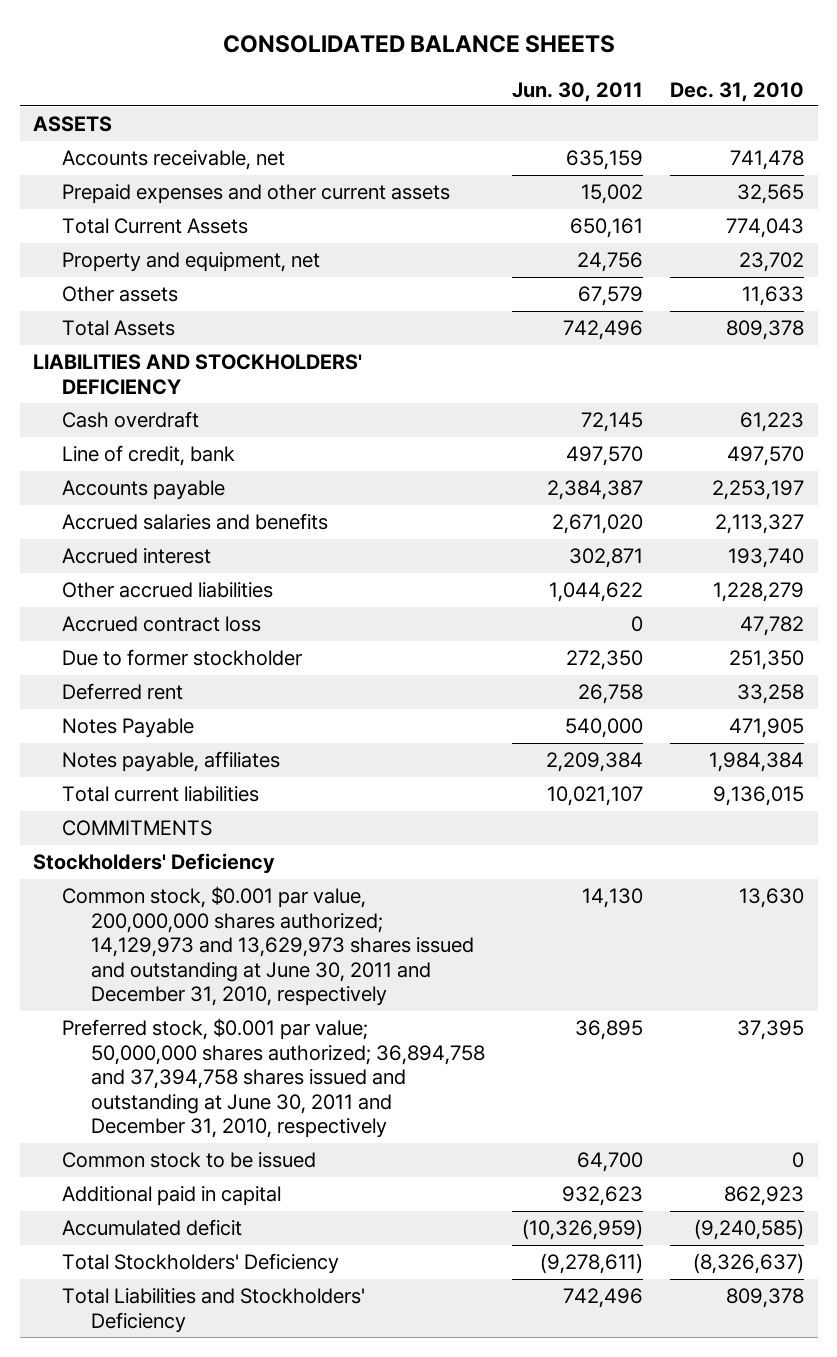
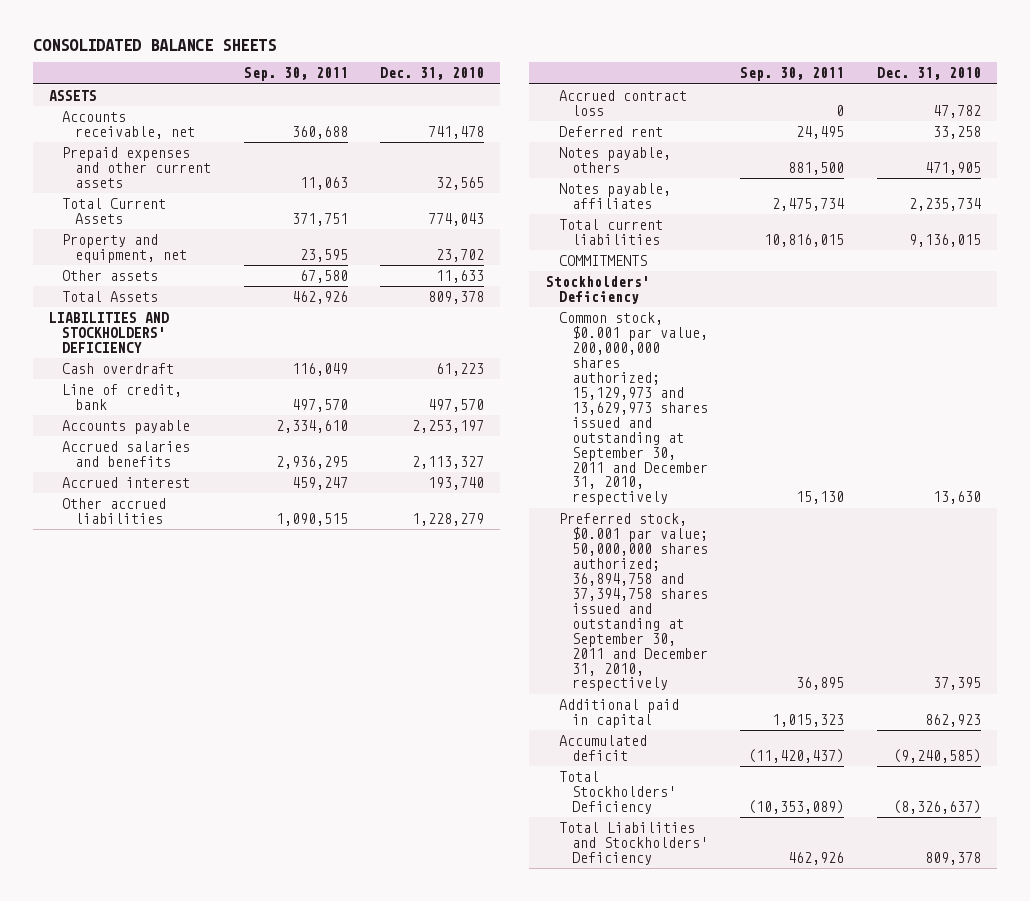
- | Jun. 30, 2011 | Dec. 31, 2010
+ | Sep. 30, 2011 | Dec. 31, 2010
- Due to former stockholder | 272,350 | 251,350
- Notes Payable | 540,000 | 471,905
- Notes payable, affiliates | 2,209,384 | 1,984,384
+ Notes payable, others | 881,500 | 471,905
+ Notes payable, affiliates | 2,475,734 | 2,235,734
- Common stock, $0.001 par value, 200,000,000 shares authorized; 14,129,973 and 13,629,973 shares issued and outstanding at June 30, 2011 and December 31, 2010, respectively | 14,130 | 13,630
- Preferred stock, $0.001 par value; 50,000,000 shares authorized; 36,894,758 and 37,394,758 shares issued and outstanding at June 30, 2011 and December 31, 2010, respectively | 36,895 | 37,395
- Common stock to be issued | 64,700 | 0
+ Common stock, $0.001 par value, 200,000,000 shares authorized; 15,129,973 and 13,629,973 shares issued and outstanding at September 30, 2011 and December 31, 2010, respectively | 15,130 | 13,630
+ Preferred stock, $0.001 par value; 50,000,000 shares authorized; 36,894,758 and 37,394,758 shares issued and outstanding at September 30, 2011 and December 31, 2010, respectively | 36,895 | 37,395

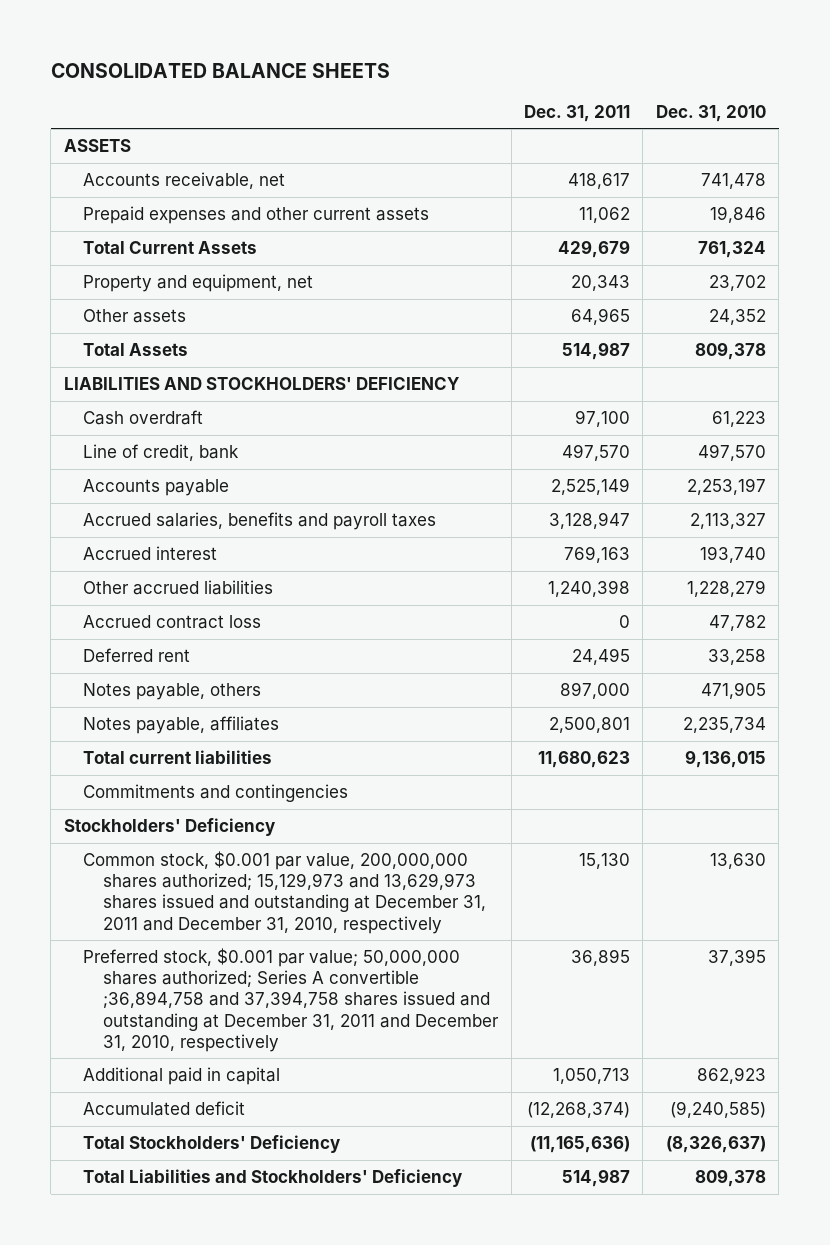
- | Sep. 30, 2011 | Dec. 31, 2010
+ | Dec. 31, 2011 | Dec. 31, 2010
- Prepaid expenses and other current assets | 11,063 | 32,565
- Total Current Assets | 371,751 | 774,043
+ Prepaid expenses and other current assets | 11,062 | 19,846
+ Total Current Assets | 429,679 | 761,324
- Other assets | 67,580 | 11,633
+ Other assets | 64,965 | 24,352
- Accrued salaries and benefits | 2,936,295 | 2,113,327
+ Accrued salaries, benefits and payroll taxes | 3,128,947 | 2,113,327
- COMMITMENTS
+ Commitments and contingencies
- Common stock, $0.001 par value, 200,000,000 shares authorized; 15,129,973 and 13,629,973 shares issued and outstanding at September 30, 2011 and December 31, 2010, respectively | 15,130 | 13,630
- Preferred stock, $0.001 par value; 50,000,000 shares authorized; 36,894,758 and 37,394,758 shares issued and outstanding at September 30, 2011 and December 31, 2010, respectively | 36,895 | 37,395
+ Common stock, $0.001 par value, 200,000,000 shares authorized; 15,129,973 and 13,629,973 shares issued and outstanding at December 31, 2011 and December 31, 2010, respectively | 15,130 | 13,630
+ Preferred stock, $0.001 par value; 50,000,000 shares authorized; Series A convertible ;36,894,758 and 37,394,758 shares issued and outstanding at December 31, 2011 and December 31, 2010, respectively | 36,895 | 37,395

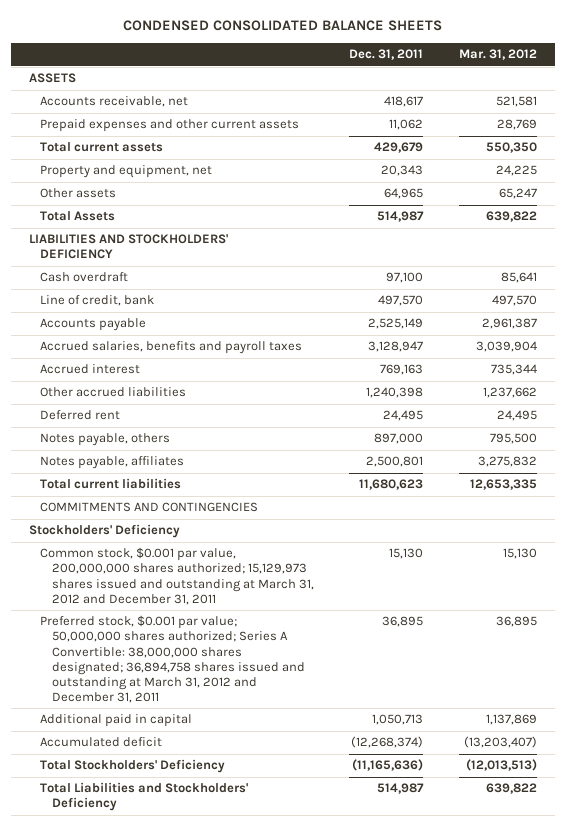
- CONSOLIDATED BALANCE SHEETS
+ CONDENSED CONSOLIDATED BALANCE SHEETS
- | Dec. 31, 2011 | Dec. 31, 2010
+ | Dec. 31, 2011 | Mar. 31, 2012
- Total Current Assets | 429,679 | 761,324
+ Total current assets | 429,679 | 550,350
- Accrued contract loss | 0 | 47,782
- Commitments and contingencies
+ COMMITMENTS AND CONTINGENCIES
- Common stock, $0.001 par value, 200,000,000 shares authorized; 15,129,973 and 13,629,973 shares issued and outstanding at December 31, 2011 and December 31, 2010, respectively | 15,130 | 13,630
- Preferred stock, $0.001 par value; 50,000,000 shares authorized; Series A convertible ;36,894,758 and 37,394,758 shares issued and outstanding at December 31, 2011 and December 31, 2010, respectively | 36,895 | 37,395
+ Common stock, $0.001 par value, 200,000,000 shares authorized; 15,129,973 shares issued and outstanding at March 31, 2012 and December 31, 2011 | 15,130 | 15,130
+ Preferred stock, $0.001 par value; 50,000,000 shares authorized; Series A Convertible: 38,000,000 shares designated; 36,894,758 shares issued and outstanding at March 31, 2012 and December 31, 2011 | 36,895 | 36,895

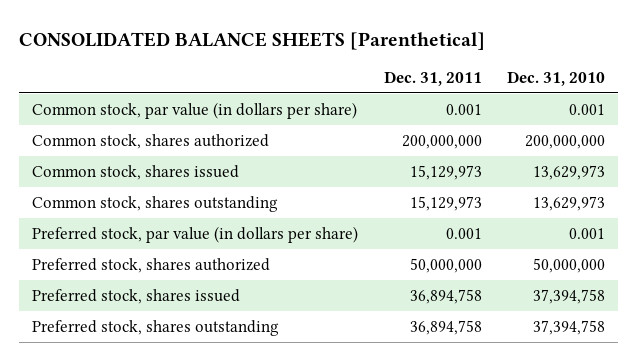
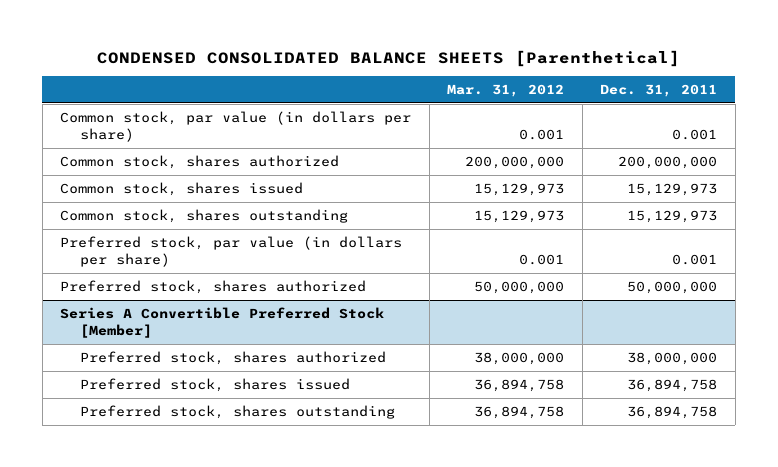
- CONSOLIDATED BALANCE SHEETS [Parenthetical]
+ CONDENSED CONSOLIDATED BALANCE SHEETS [Parenthetical]
- | Dec. 31, 2011 | Dec. 31, 2010
+ | Mar. 31, 2012 | Dec. 31, 2011
+ Series A Convertible Preferred Stock [Member]
+ Preferred stock, shares authorized | 38,000,000 | 38,000,000

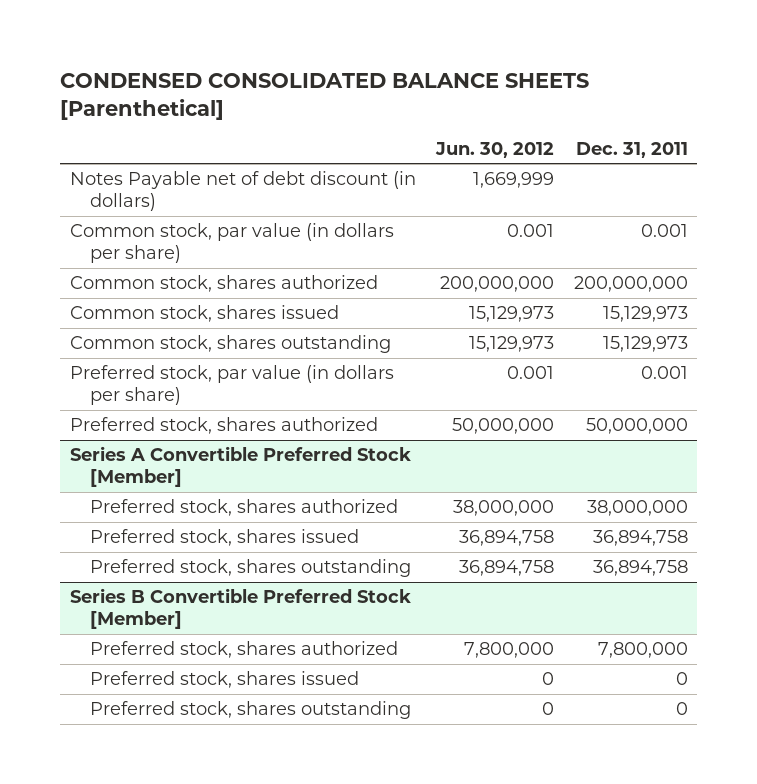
- | Mar. 31, 2012 | Dec. 31, 2011
+ | Jun. 30, 2012 | Dec. 31, 2011
+ Notes Payable net of debt discount (in dollars) | 1,669,999 |
+ Series B Convertible Preferred Stock [Member]
+ Preferred stock, shares authorized | 7,800,000 | 7,800,000
+ Preferred stock, shares issued | 0 | 0
+ Preferred stock, shares outstanding | 0 | 0

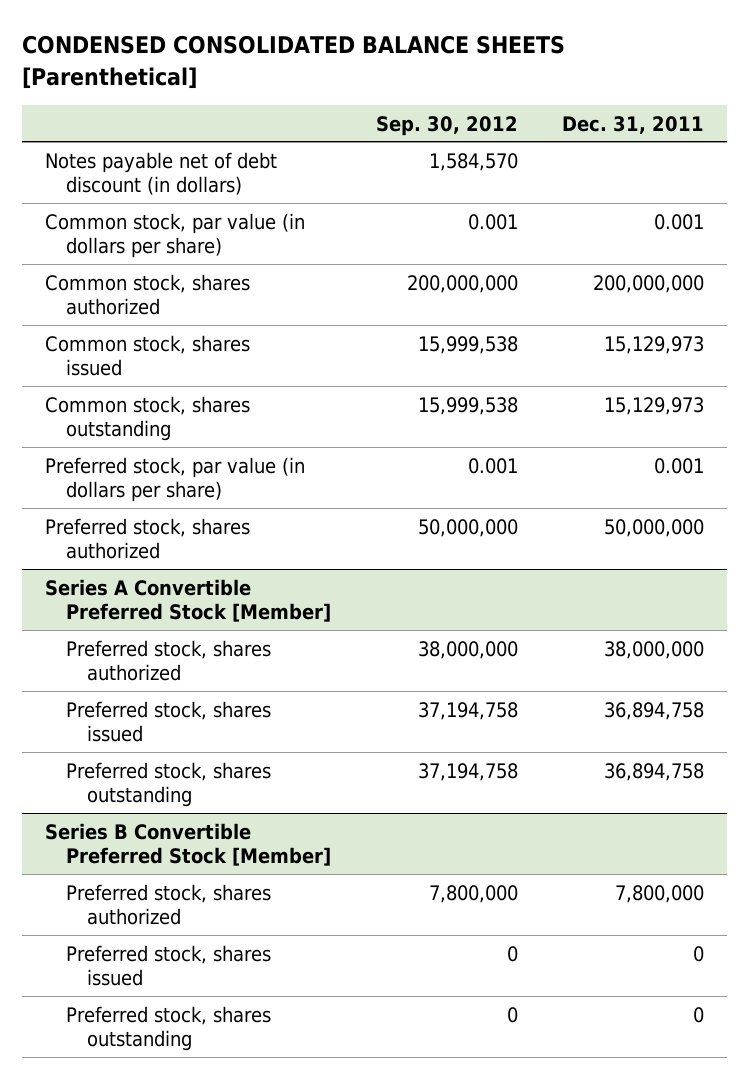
- | Jun. 30, 2012 | Dec. 31, 2011
+ | Sep. 30, 2012 | Dec. 31, 2011
- Notes Payable net of debt discount (in dollars) | 1,669,999 |
+ Notes payable net of debt discount (in dollars) | 1,584,570 |

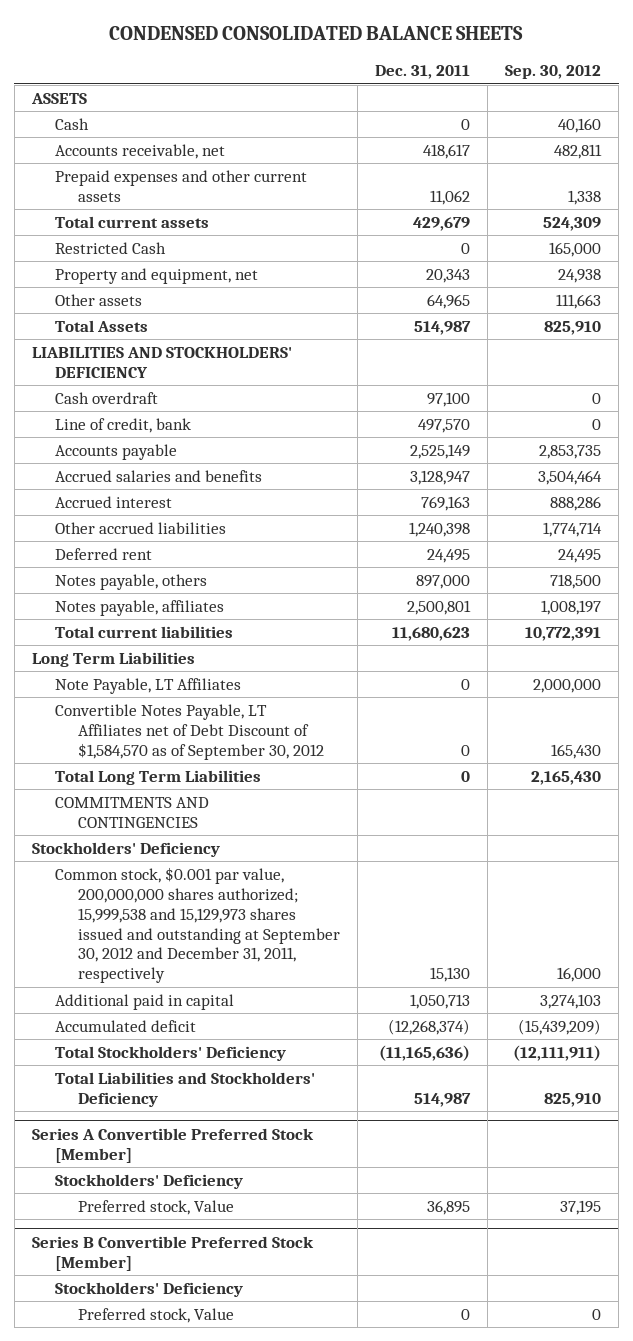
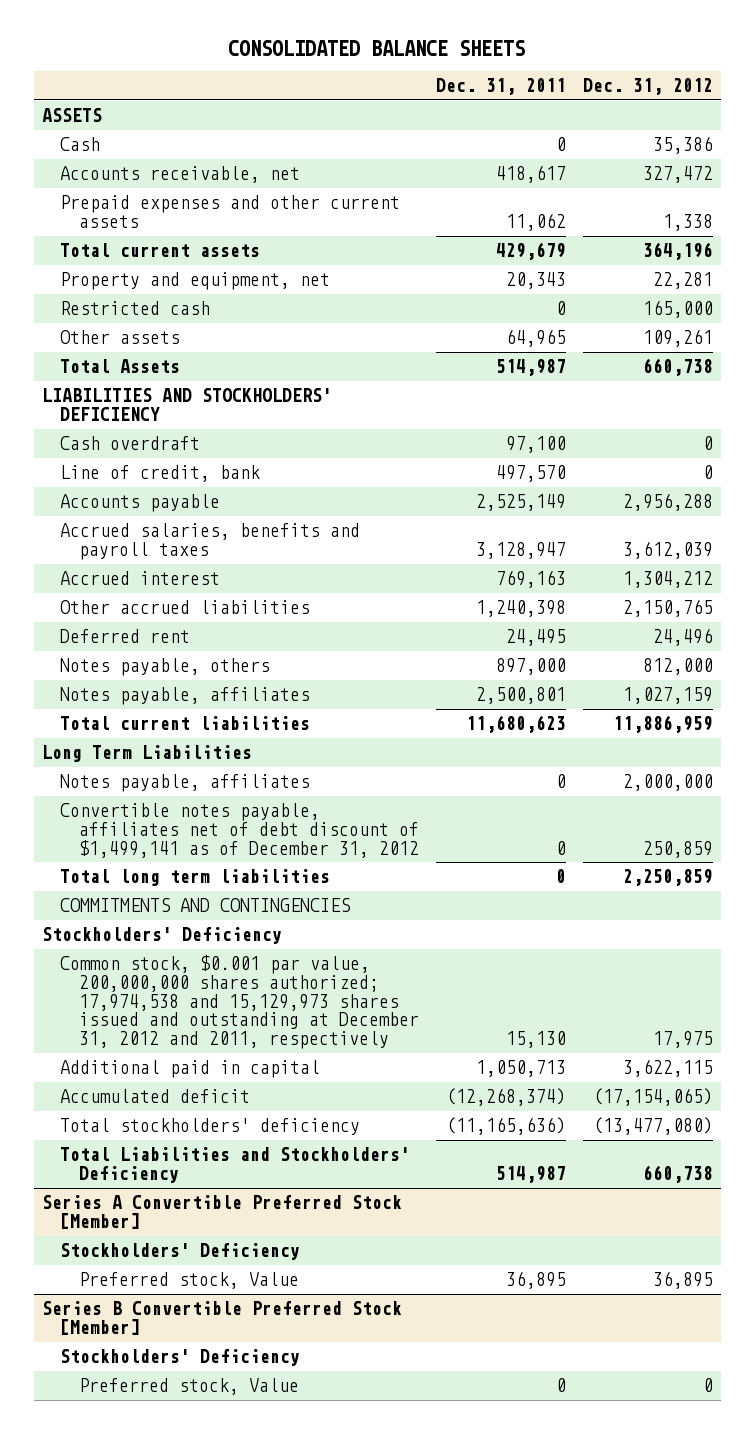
- CONDENSED CONSOLIDATED BALANCE SHEETS
+ CONSOLIDATED BALANCE SHEETS
- | Dec. 31, 2011 | Sep. 30, 2012
+ | Dec. 31, 2011 | Dec. 31, 2012
- Restricted Cash | 0 | 165,000
+ Restricted cash | 0 | 165,000
- Accrued salaries and benefits | 3,128,947 | 3,504,464
+ Accrued salaries, benefits and payroll taxes | 3,128,947 | 3,612,039
- Note Payable, LT Affiliates | 0 | 2,000,000
- Convertible Notes Payable, LT Affiliates net of Debt Discount of $1,584,570 as of September 30, 2012 | 0 | 165,430
- Total Long Term Liabilities | 0 | 2,165,430
+ Notes payable, affiliates | 0 | 2,000,000
+ Convertible notes payable, affiliates net of debt discount of $1,499,141 as of December 31, 2012 | 0 | 250,859
+ Total long term liabilities | 0 | 2,250,859
- Common stock, $0.001 par value, 200,000,000 shares authorized; 15,999,538 and 15,129,973 shares issued and outstanding at September 30, 2012 and December 31, 2011, respectively | 15,130 | 16,000
+ Common stock, $0.001 par value, 200,000,000 shares authorized; 17,974,538 and 15,129,973 shares issued and outstanding at December 31, 2012 and 2011, respectively | 15,130 | 17,975
- Total Stockholders' Deficiency | (11,165,636) | (12,111,911)
+ Total stockholders' deficiency | (11,165,636) | (13,477,080)

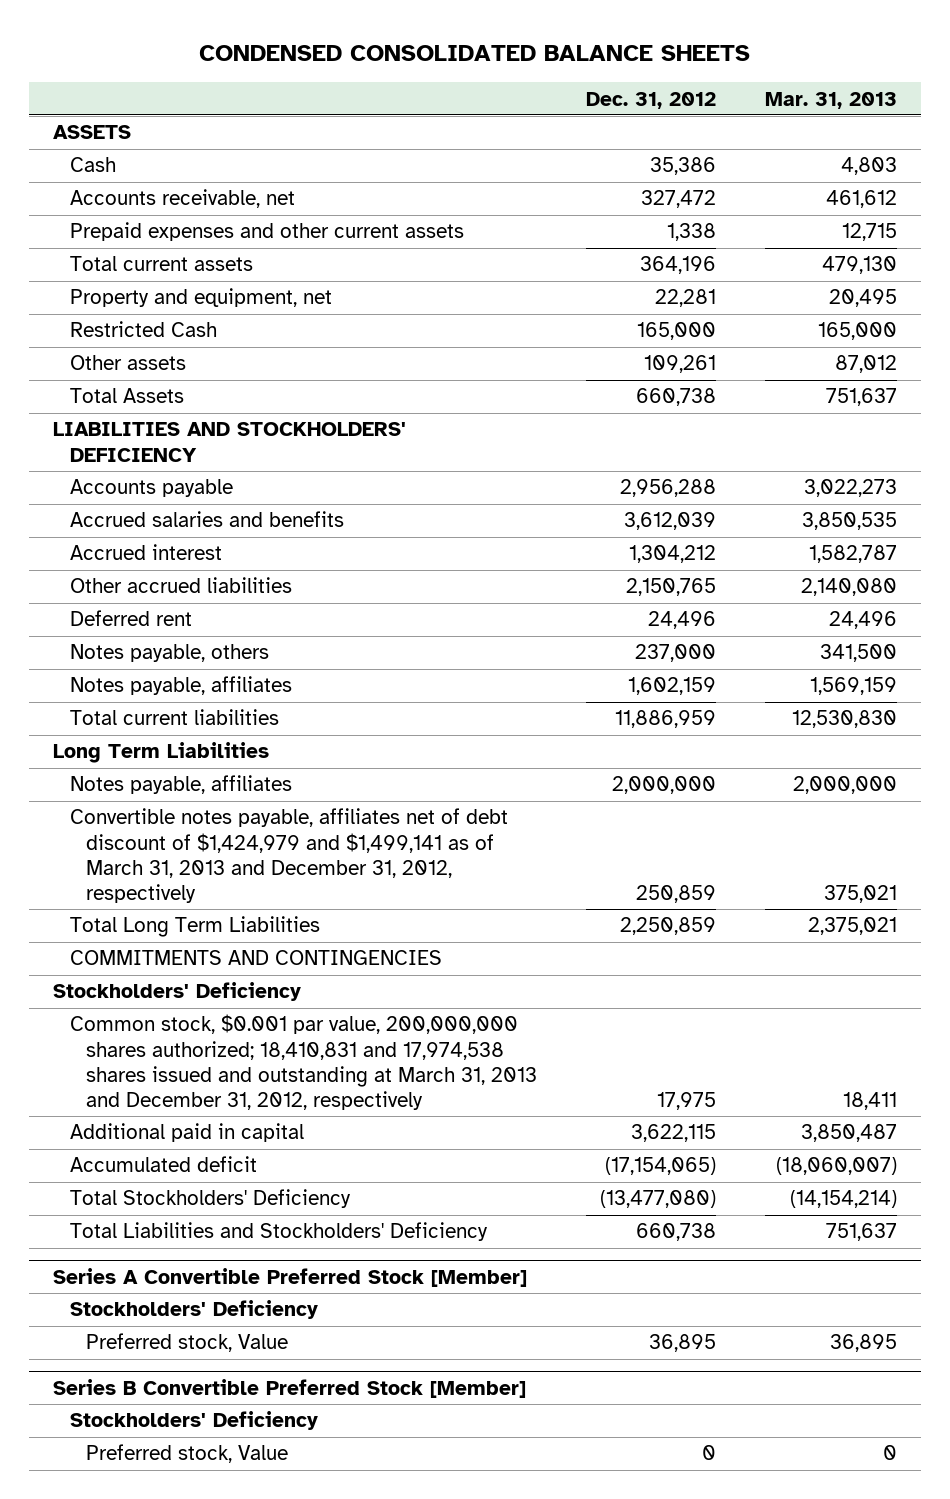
- CONSOLIDATED BALANCE SHEETS
+ CONDENSED CONSOLIDATED BALANCE SHEETS
- | Dec. 31, 2011 | Dec. 31, 2012
+ | Dec. 31, 2012 | Mar. 31, 2013
- Restricted cash | 0 | 165,000
+ Restricted Cash | 165,000 | 165,000
- Cash overdraft | 97,100 | 0
- Line of credit, bank | 497,570 | 0
- Accrued salaries, benefits and payroll taxes | 3,128,947 | 3,612,039
+ Accrued salaries and benefits | 3,612,039 | 3,850,535
- Notes payable, others | 897,000 | 812,000
- Notes payable, affiliates | 2,500,801 | 1,027,159
+ Notes payable, others | 237,000 | 341,500
+ Notes payable, affiliates | 1,602,159 | 1,569,159
- Convertible notes payable, affiliates net of debt discount of $1,499,141 as of December 31, 2012 | 0 | 250,859
- Total long term liabilities | 0 | 2,250,859
+ Convertible notes payable, affiliates net of debt discount of $1,424,979 and $1,499,141 as of March 31, 2013 and December 31, 2012, respectively | 250,859 | 375,021
+ Total Long Term Liabilities | 2,250,859 | 2,375,021
- Common stock, $0.001 par value, 200,000,000 shares authorized; 17,974,538 and 15,129,973 shares issued and outstanding at December 31, 2012 and 2011, respectively | 15,130 | 17,975
+ Common stock, $0.001 par value, 200,000,000 shares authorized; 18,410,831 and 17,974,538 shares issued and outstanding at March 31, 2013 and December 31, 2012, respectively | 17,975 | 18,411
- Total stockholders' deficiency | (11,165,636) | (13,477,080)
+ Total Stockholders' Deficiency | (13,477,080) | (14,154,214)

